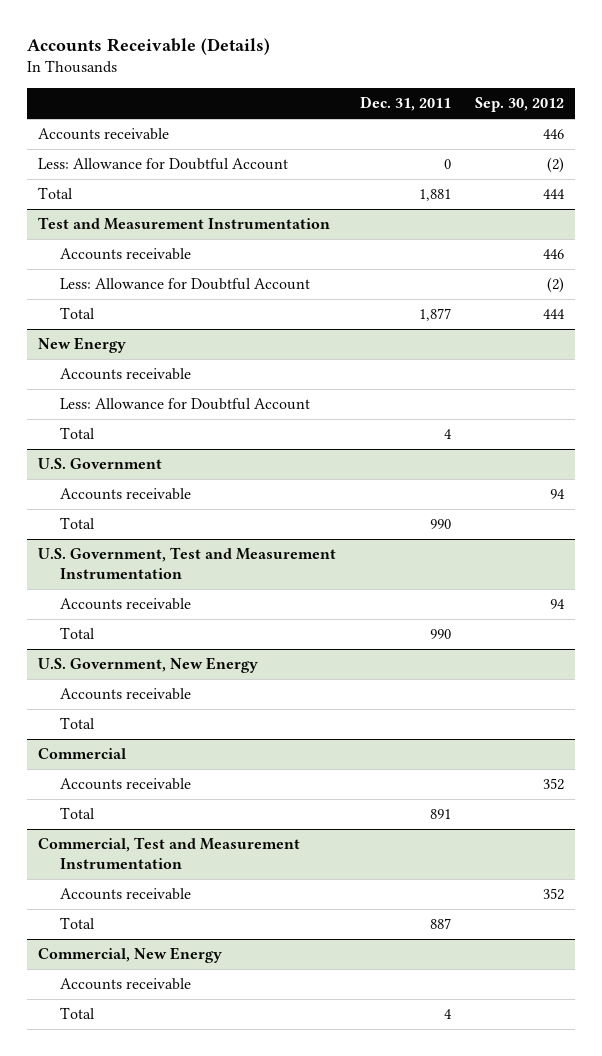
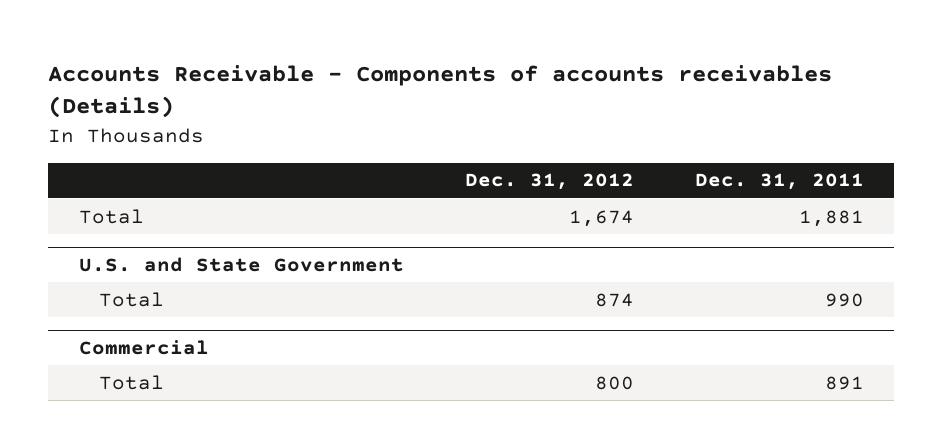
- Accounts Receivable (Details)
+ Accounts Receivable - Components of accounts receivables (Details)
- | Dec. 31, 2011 | Sep. 30, 2012
+ | Dec. 31, 2012 | Dec. 31, 2011
- Accounts receivable | | 446
- Less: Allowance for Doubtful Account | 0 | (2)
- Test and Measurement Instrumentation
- Accounts receivable | | 446
- Less: Allowance for Doubtful Account | | (2)
- Total | 1,877 | 444
- New Energy
- Accounts receivable
- Less: Allowance for Doubtful Account
- Total | 4 |
- U.S. Government
- Accounts receivable | | 94
+ U.S. and State Government
- U.S. Government, Test and Measurement Instrumentation
- Accounts receivable | | 94
- Total | 990 |
- U.S. Government, New Energy
- Accounts receivable
- Total
@ Commercial
- Accounts receivable | | 352
- Commercial, Test and Measurement Instrumentation
- Accounts receivable | | 352
- Total | 887 |
- Commercial, New Energy
- Accounts receivable
- Total | 4 |

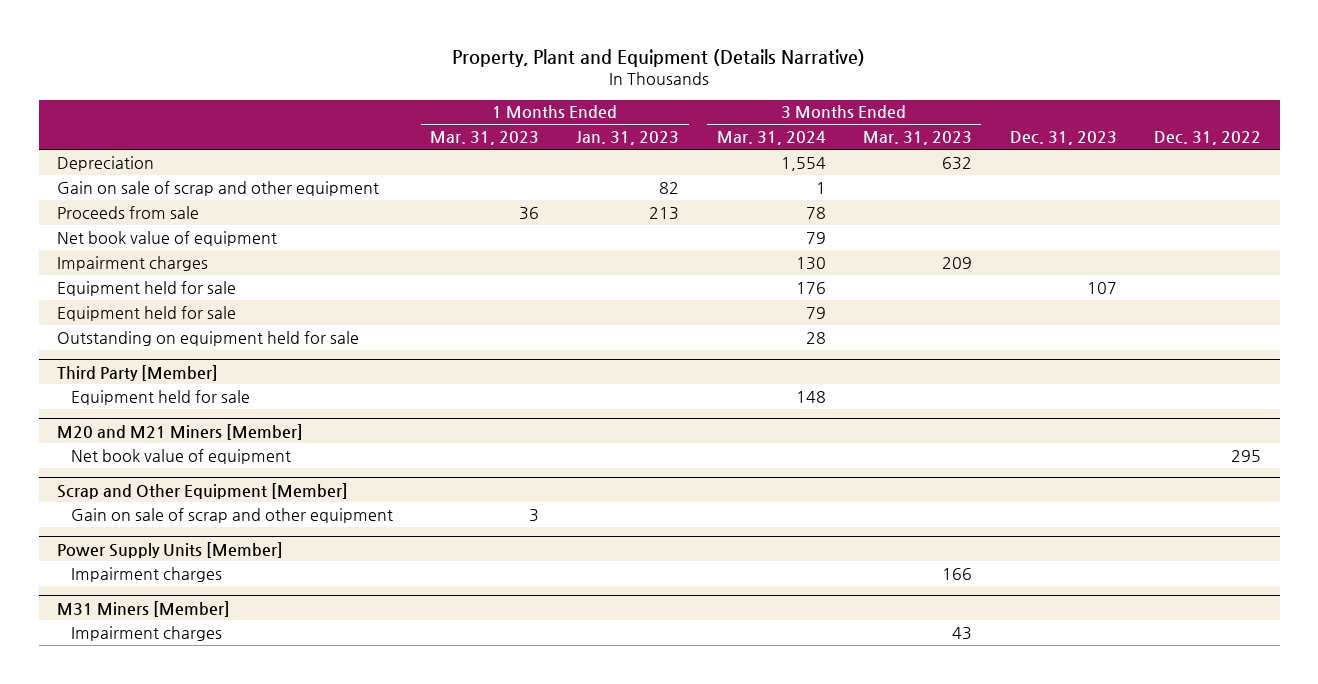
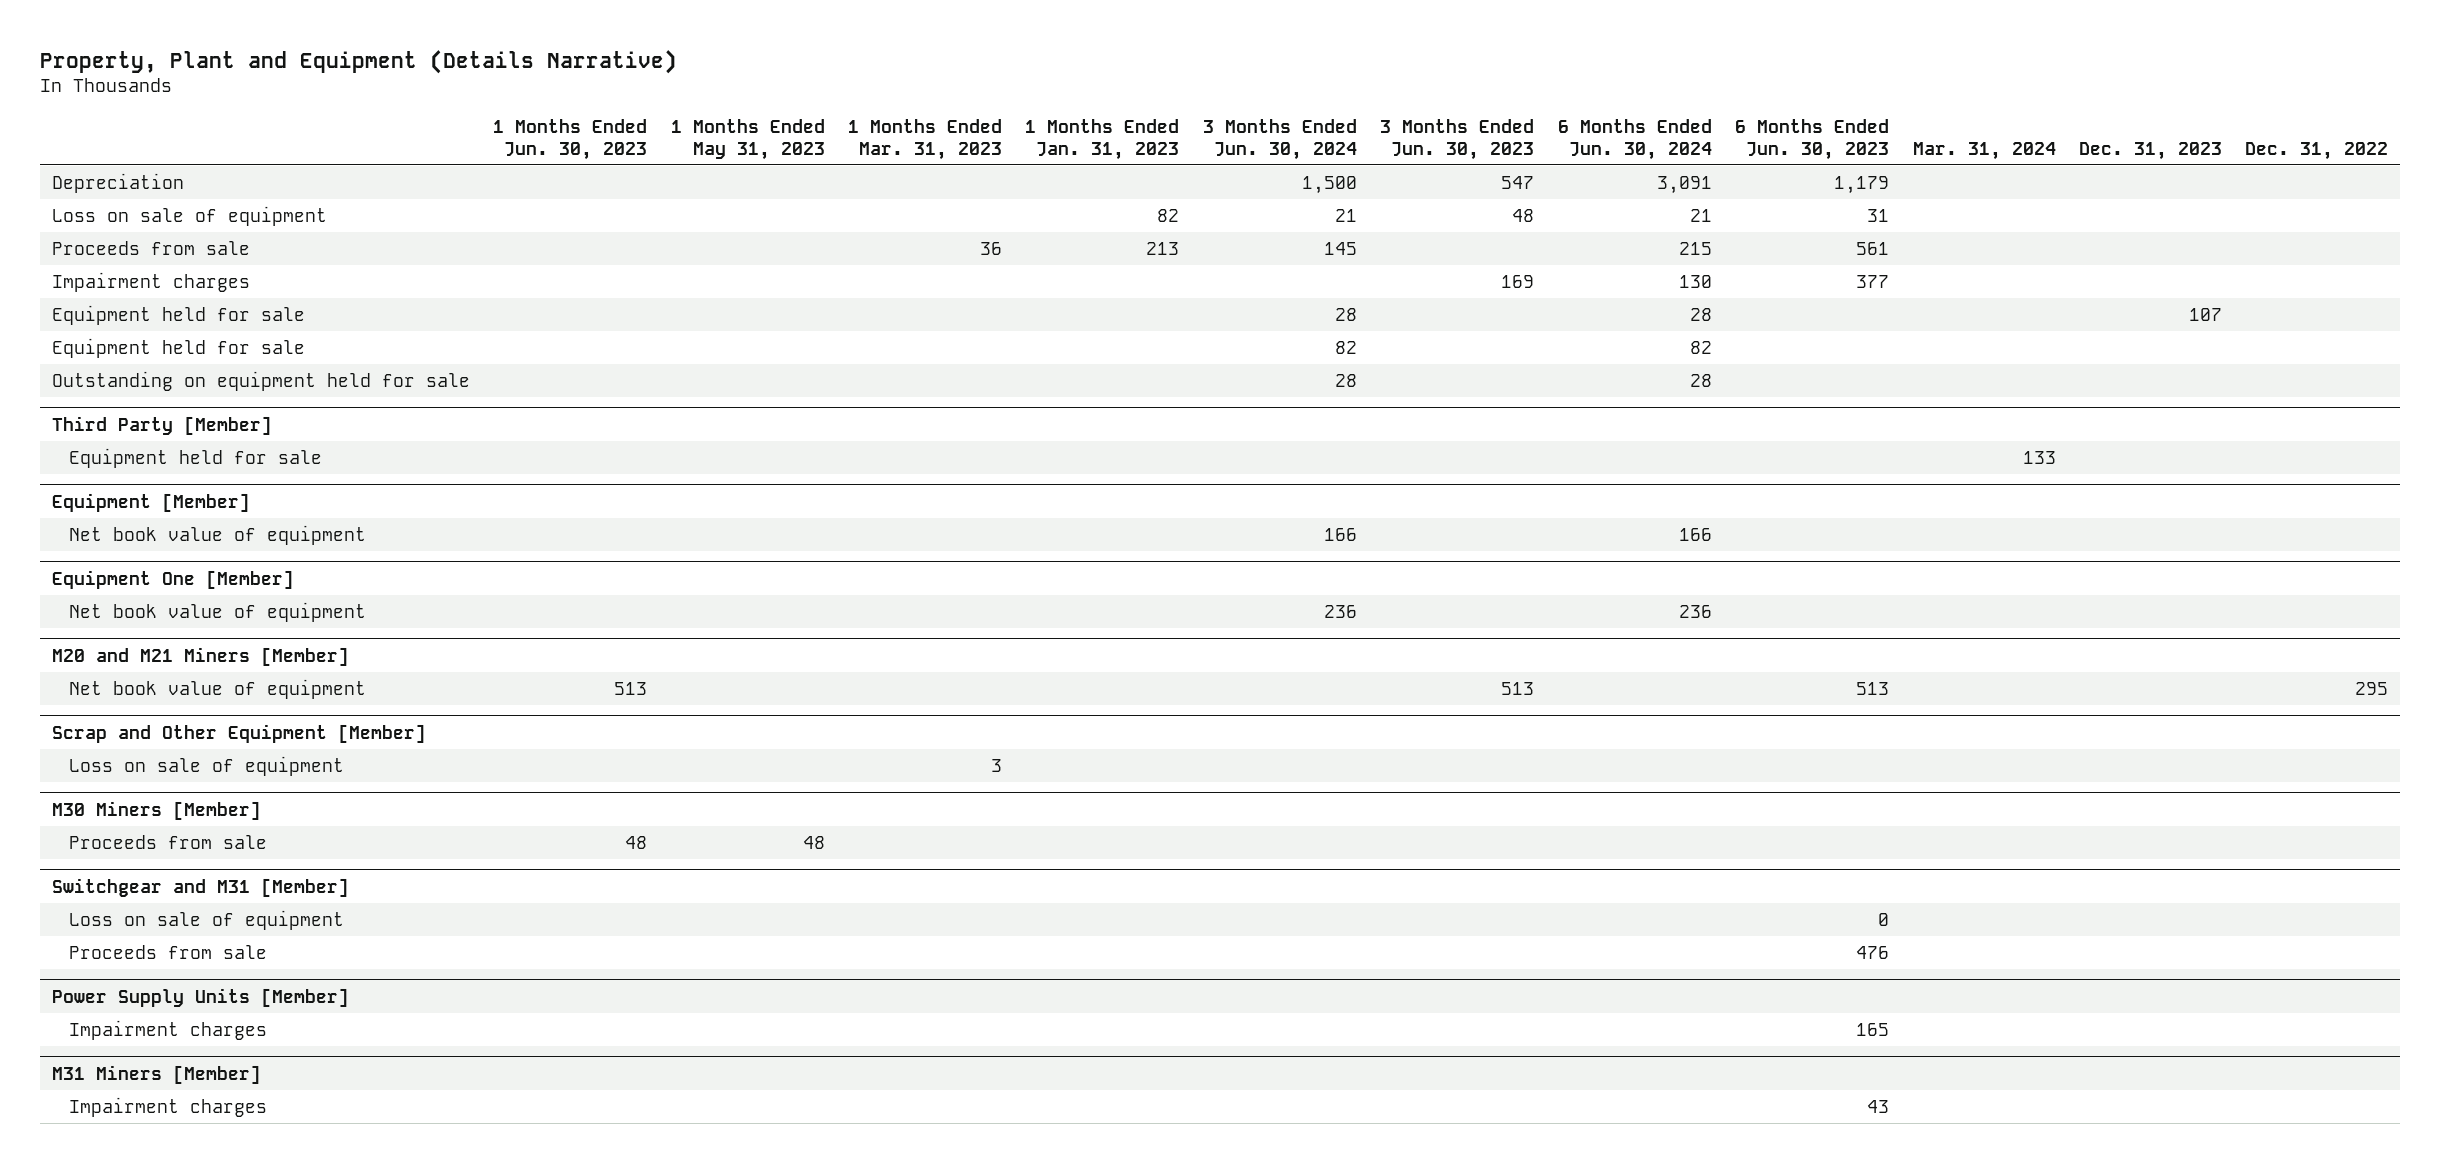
- | 1 Months Ended Mar. 31, 2023 | 1 Months Ended Jan. 31, 2023 | 3 Months Ended Mar. 31, 2024 | 3 Months Ended Mar. 31, 2023 | Dec. 31, 2023 | Dec. 31, 2022
+ | 1 Months Ended Jun. 30, 2023 | 1 Months Ended May 31, 2023 | 1 Months Ended Mar. 31, 2023 | 1 Months Ended Jan. 31, 2023 | 3 Months Ended Jun. 30, 2024 | 3 Months Ended Jun. 30, 2023 | 6 Months Ended Jun. 30, 2024 | 6 Months Ended Jun. 30, 2023 | Mar. 31, 2024 | Dec. 31, 2023 | Dec. 31, 2022
- Gain on sale of scrap and other equipment | | 82 | 1 | | |
+ Loss on sale of equipment | | | | 82 | 21 | 48 | 21 | 31 | | |
- Net book value of equipment | | | 79 | | |
+ Equipment [Member]
+ Net book value of equipment | | | | | 166 | | 166 | | | |
+ Equipment One [Member]
+ Net book value of equipment | | | | | 236 | | 236 | | | |
@ Scrap and Other Equipment [Member]
- Gain on sale of scrap and other equipment | 3 | | | | |
+ Loss on sale of equipment | | | 3 | | | | | | | |
+ M30 Miners [Member]
+ Proceeds from sale | 48 | 48 | | | | | | | | |
+ Switchgear and M31 [Member]
+ Loss on sale of equipment | | | | | | | | 0 | | |
+ Proceeds from sale | | | | | | | | 476 | | |

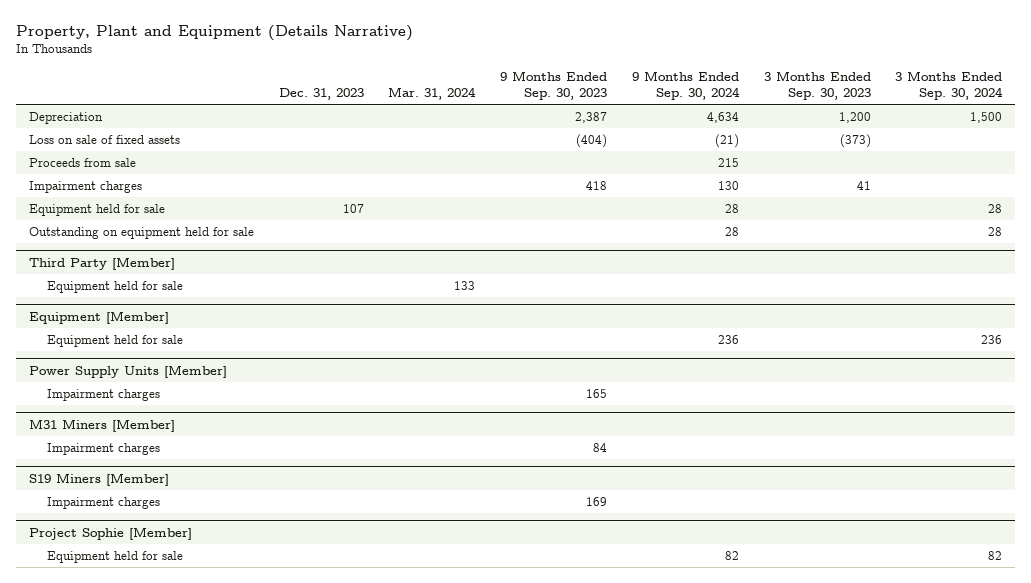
- | 1 Months Ended Jun. 30, 2023 | 1 Months Ended May 31, 2023 | 1 Months Ended Mar. 31, 2023 | 1 Months Ended Jan. 31, 2023 | 3 Months Ended Jun. 30, 2024 | 3 Months Ended Jun. 30, 2023 | 6 Months Ended Jun. 30, 2024 | 6 Months Ended Jun. 30, 2023 | Mar. 31, 2024 | Dec. 31, 2023 | Dec. 31, 2022
+ | Dec. 31, 2023 | Mar. 31, 2024 | 9 Months Ended Sep. 30, 2023 | 9 Months Ended Sep. 30, 2024 | 3 Months Ended Sep. 30, 2023 | 3 Months Ended Sep. 30, 2024
- Loss on sale of equipment | | | | 82 | 21 | 48 | 21 | 31 | | |
+ Loss on sale of fixed assets | | | (404) | (21) | (373) |
- Equipment held for sale | | | | | 82 | | 82 | | | |
@ Equipment [Member]
- Net book value of equipment | | | | | 166 | | 166 | | | |
- Equipment One [Member]
- Net book value of equipment | | | | | 236 | | 236 | | | |
- M20 and M21 Miners [Member]
- Net book value of equipment | 513 | | | | | 513 | | 513 | | | 295
- Scrap and Other Equipment [Member]
- Loss on sale of equipment | | | 3 | | | | | | | |
- M30 Miners [Member]
- Proceeds from sale | 48 | 48 | | | | | | | | |
- Switchgear and M31 [Member]
- Loss on sale of equipment | | | | | | | | 0 | | |
- Proceeds from sale | | | | | | | | 476 | | |
@ Equipment [Member]
+ Equipment held for sale | | | | 236 | | 236
+ S19 Miners [Member]
+ Impairment charges | | | 169 | | |
+ Project Sophie [Member]
+ Equipment held for sale | | | | 82 | | 82

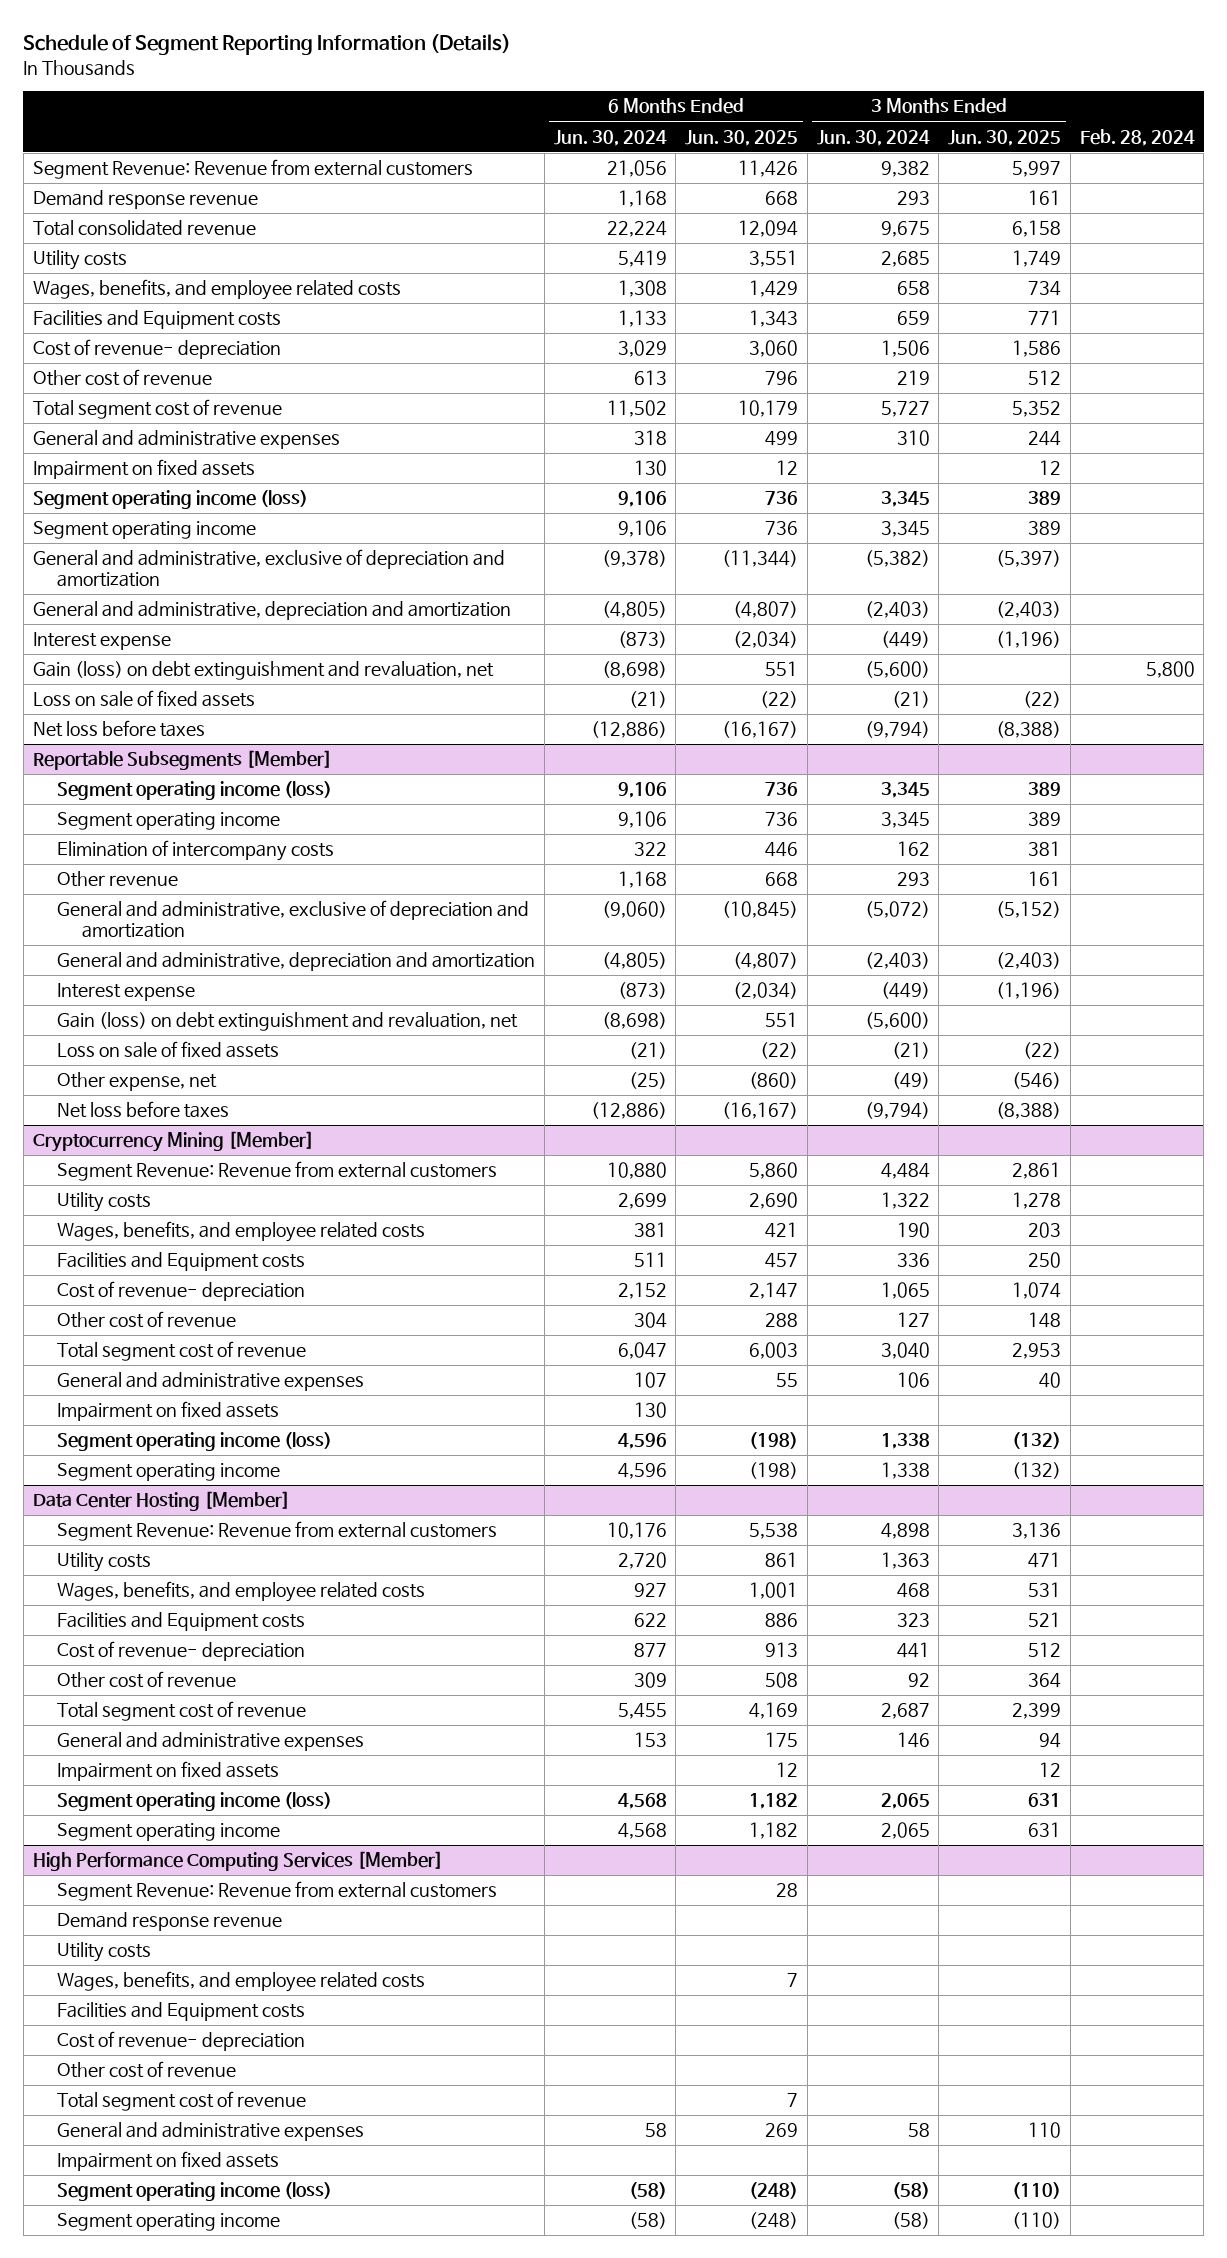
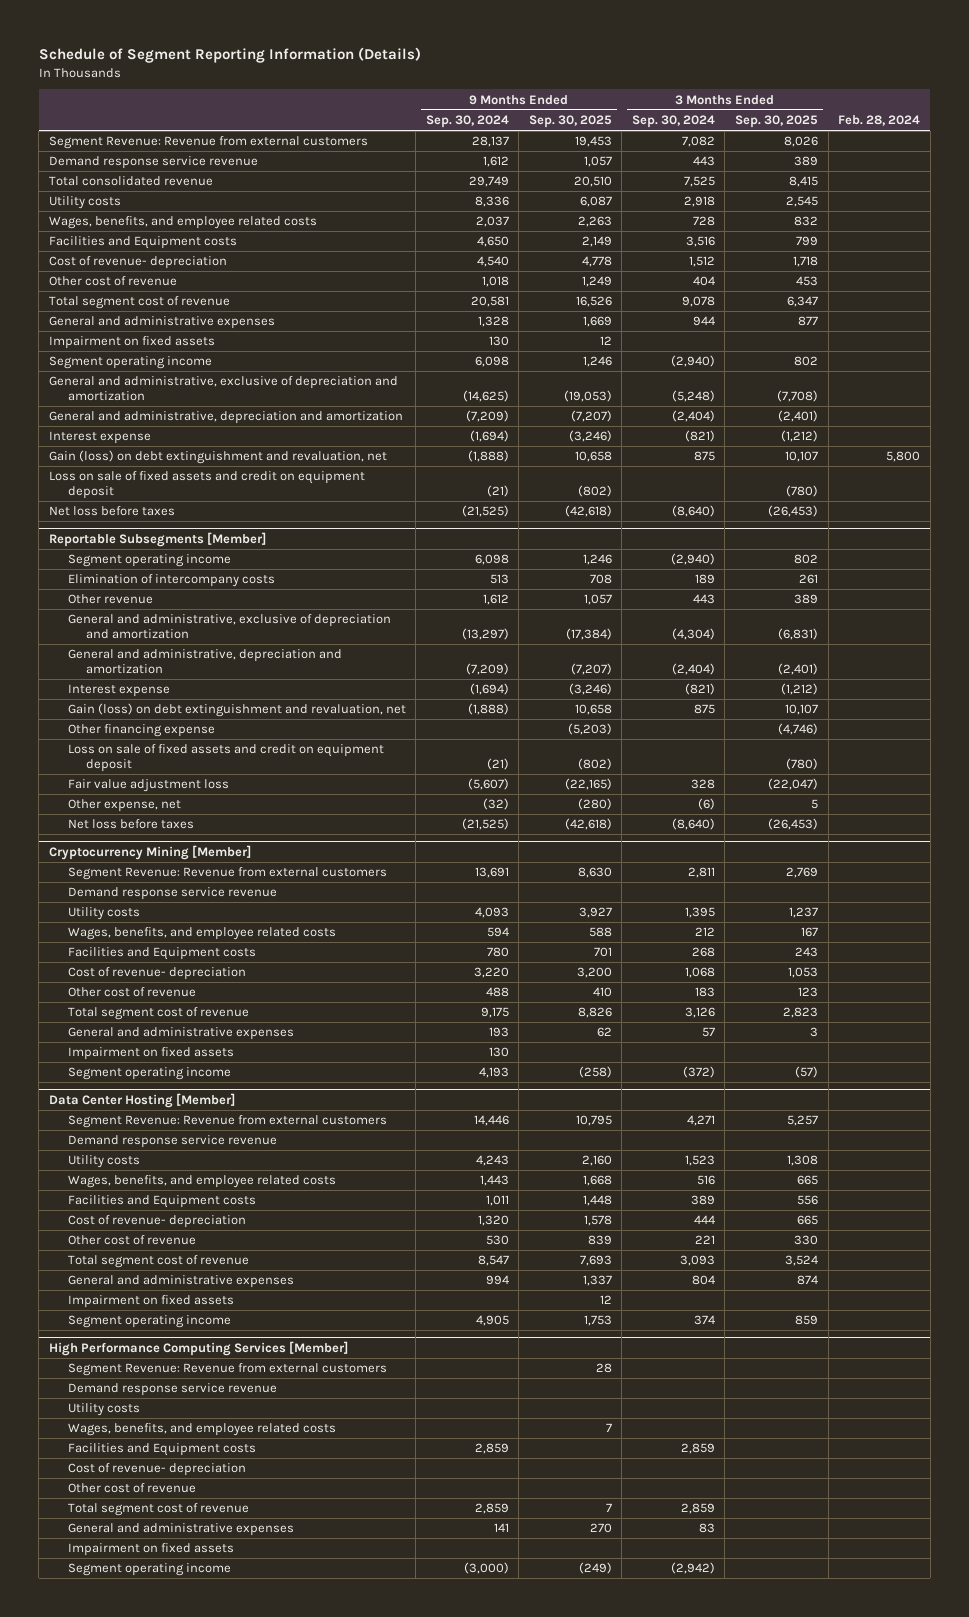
- | 6 Months Ended Jun. 30, 2024 | 6 Months Ended Jun. 30, 2025 | 3 Months Ended Jun. 30, 2024 | 3 Months Ended Jun. 30, 2025 | Feb. 28, 2024
+ | 9 Months Ended Sep. 30, 2024 | 9 Months Ended Sep. 30, 2025 | 3 Months Ended Sep. 30, 2024 | 3 Months Ended Sep. 30, 2025 | Feb. 28, 2024
- Demand response revenue | 1,168 | 668 | 293 | 161 |
+ Demand response service revenue | 1,612 | 1,057 | 443 | 389 |
- Segment operating income (loss) | 9,106 | 736 | 3,345 | 389 |
- Loss on sale of fixed assets | (21) | (22) | (21) | (22) |
+ Loss on sale of fixed assets and credit on equipment deposit | (21) | (802) | | (780) |
@ Reportable Subsegments [Member]
- Segment operating income (loss) | 9,106 | 736 | 3,345 | 389 |
- Loss on sale of fixed assets | (21) | (22) | (21) | (22) |
+ Other financing expense | | (5,203) | | (4,746) |
+ Loss on sale of fixed assets and credit on equipment deposit | (21) | (802) | | (780) |
+ Fair value adjustment loss | (5,607) | (22,165) | 328 | (22,047) |
@ Cryptocurrency Mining [Member]
+ Demand response service revenue
- Segment operating income (loss) | 4,596 | (198) | 1,338 | (132) |
@ Data Center Hosting [Member]
+ Demand response service revenue
- Segment operating income (loss) | 4,568 | 1,182 | 2,065 | 631 |
@ High Performance Computing Services [Member]
- Demand response revenue
+ Demand response service revenue
- Segment operating income (loss) | (58) | (248) | (58) | (110) |

